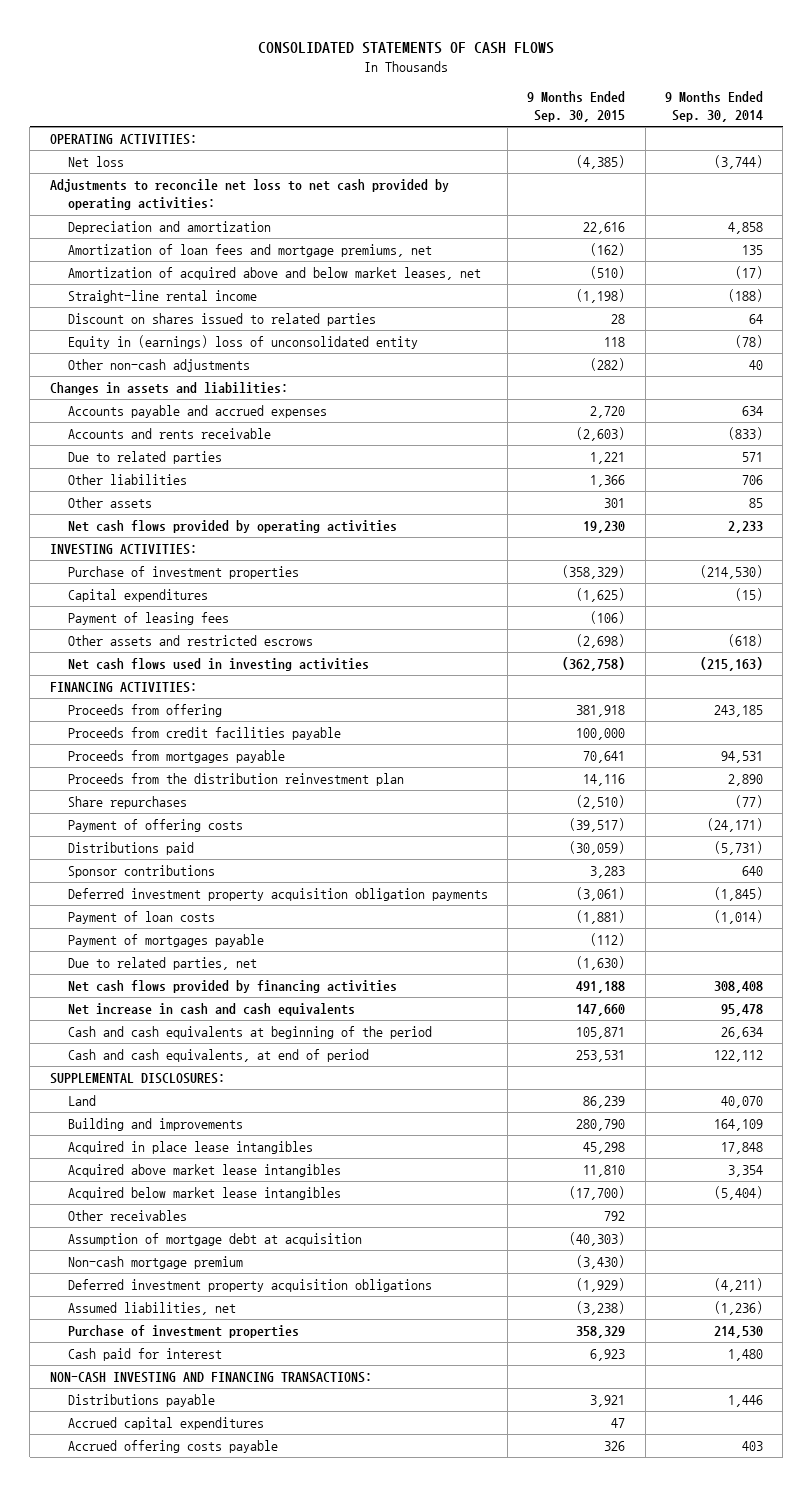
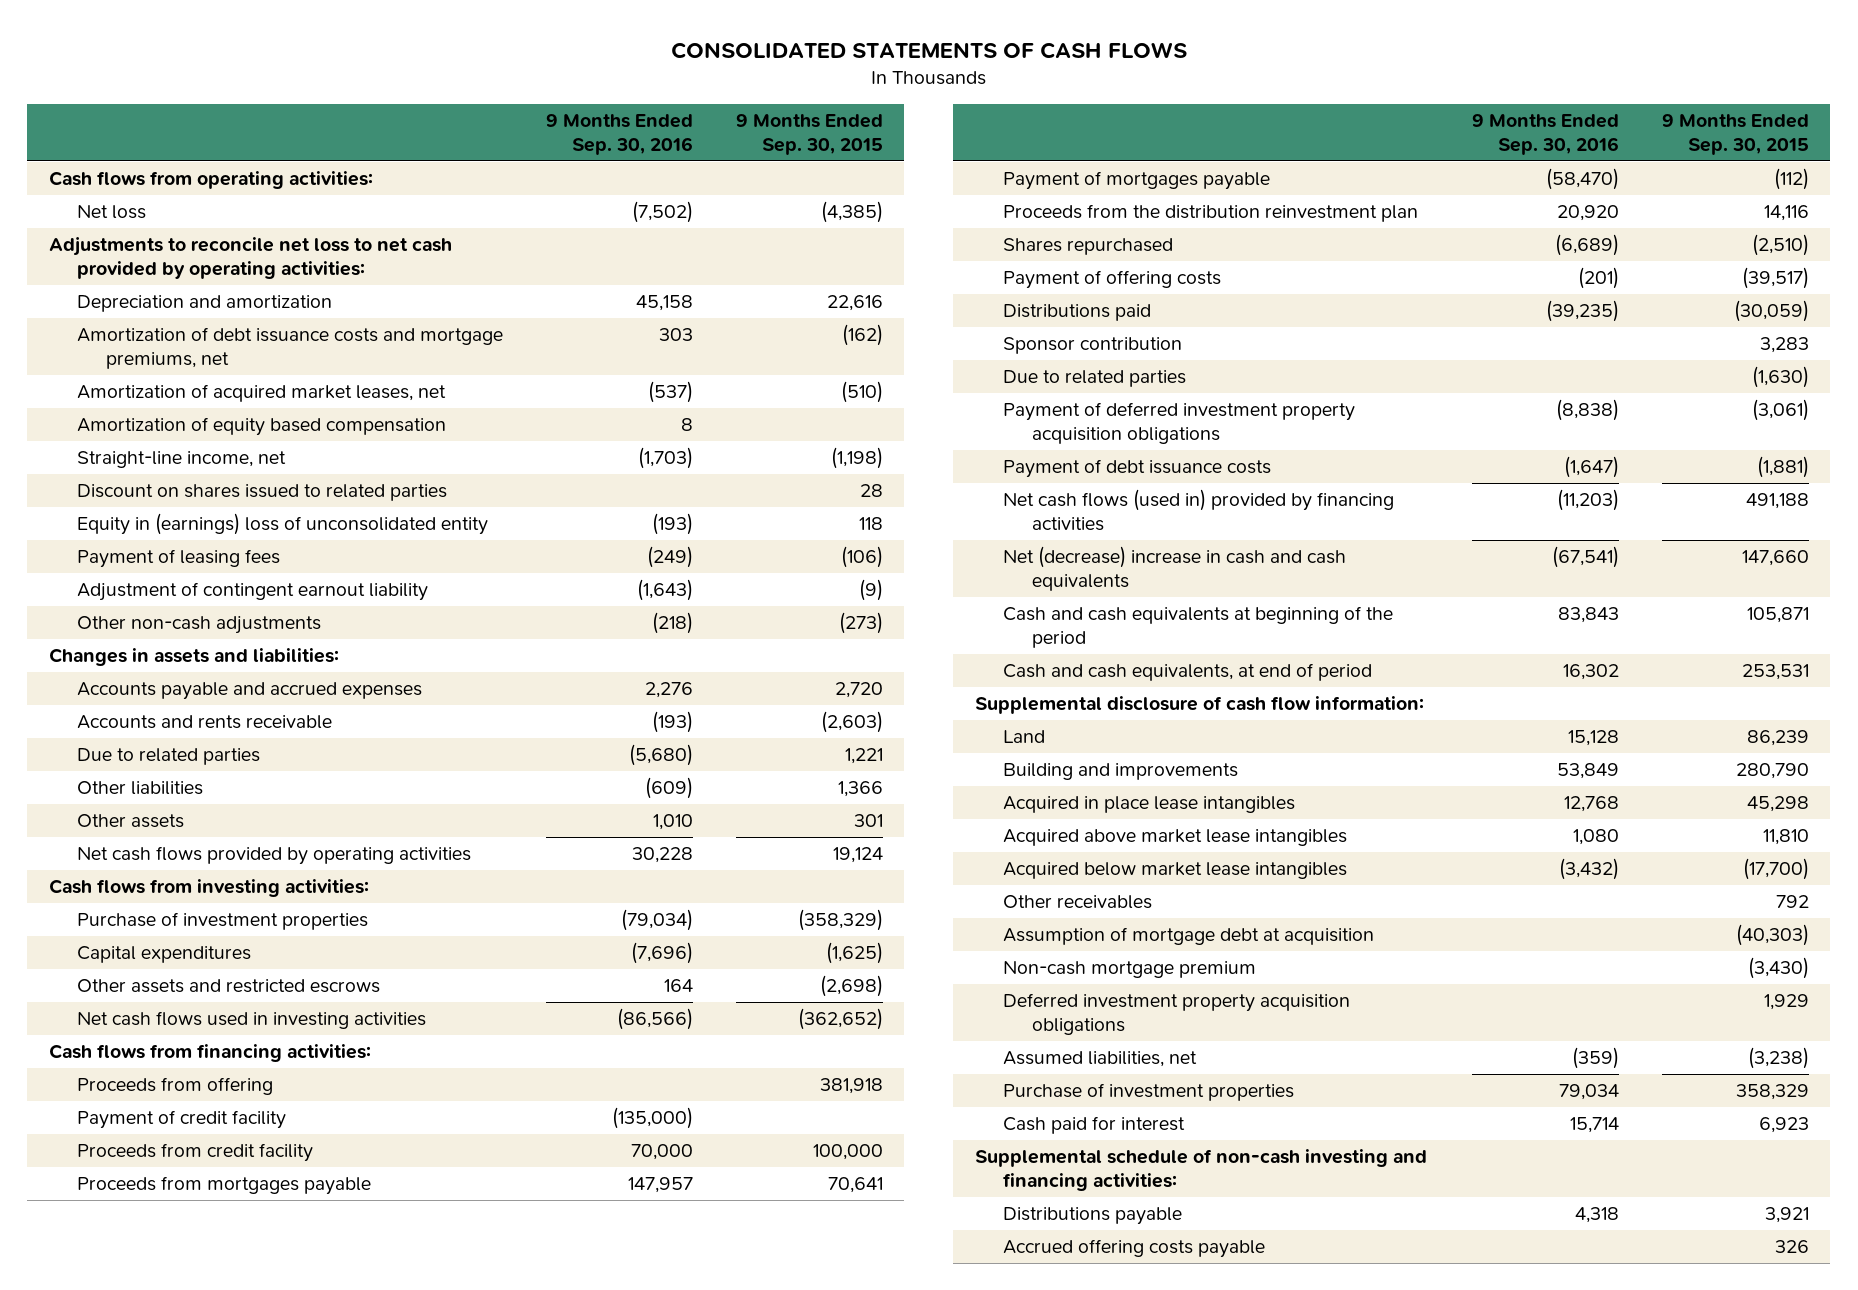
- | 9 Months Ended Sep. 30, 2015 | 9 Months Ended Sep. 30, 2014
+ | 9 Months Ended Sep. 30, 2016 | 9 Months Ended Sep. 30, 2015
- OPERATING ACTIVITIES:
+ Cash flows from operating activities:
- Amortization of loan fees and mortgage premiums, net | (162) | 135
- Amortization of acquired above and below market leases, net | (510) | (17)
- Straight-line rental income | (1,198) | (188)
+ Amortization of debt issuance costs and mortgage premiums, net | 303 | (162)
+ Amortization of acquired market leases, net | (537) | (510)
+ Amortization of equity based compensation | 8 |
+ Straight-line income, net | (1,703) | (1,198)
- Other non-cash adjustments | (282) | 40
moved up: Payment of leasing fees | (249) | (106)
+ Adjustment of contingent earnout liability | (1,643) | (9)
+ Other non-cash adjustments | (218) | (273)
- Net cash flows provided by operating activities | 19,230 | 2,233
- INVESTING ACTIVITIES:
+ Net cash flows provided by operating activities | 30,228 | 19,124
+ Cash flows from investing activities:
- Net cash flows used in investing activities | (362,758) | (215,163)
- FINANCING ACTIVITIES:
+ Net cash flows used in investing activities | (86,566) | (362,652)
+ Cash flows from financing activities:
- Proceeds from credit facilities payable | 100,000 |
+ Payment of credit facility | (135,000) |
+ Proceeds from credit facility | 70,000 | 100,000
moved up: Payment of mortgages payable | (58,470) | (112)
- Share repurchases | (2,510) | (77)
+ Shares repurchased | (6,689) | (2,510)
- Sponsor contributions | 3,283 | 640
- Deferred investment property acquisition obligation payments | (3,061) | (1,845)
- Payment of loan costs | (1,881) | (1,014)
- Due to related parties, net | (1,630) |
- Net cash flows provided by financing activities | 491,188 | 308,408
- Net increase in cash and cash equivalents | 147,660 | 95,478
+ Sponsor contribution | | 3,283
+ Due to related parties | | (1,630)
+ Payment of deferred investment property acquisition obligations | (8,838) | (3,061)
+ Payment of debt issuance costs | (1,647) | (1,881)
+ Net cash flows (used in) provided by financing activities | (11,203) | 491,188
+ Net (decrease) increase in cash and cash equivalents | (67,541) | 147,660
- SUPPLEMENTAL DISCLOSURES:
+ Supplemental disclosure of cash flow information:
- Deferred investment property acquisition obligations | (1,929) | (4,211)
+ Deferred investment property acquisition obligations | | 1,929
- NON-CASH INVESTING AND FINANCING TRANSACTIONS:
+ Supplemental schedule of non-cash investing and financing activities:
- Accrued capital expenditures | 47 |

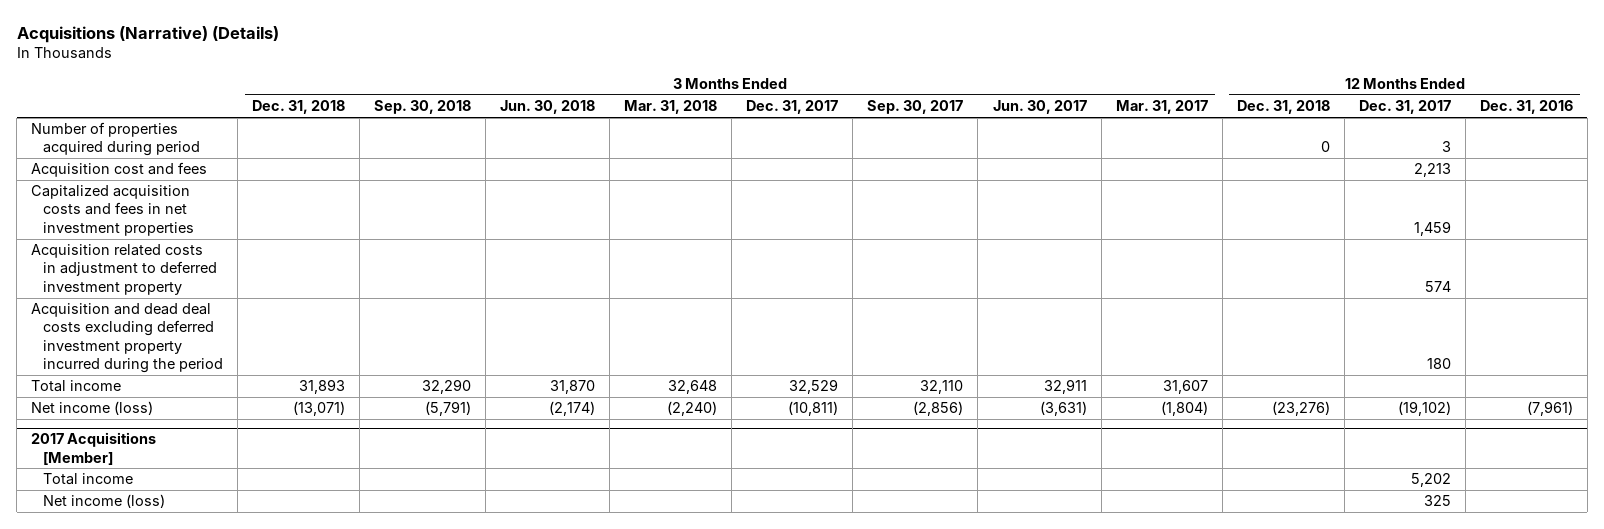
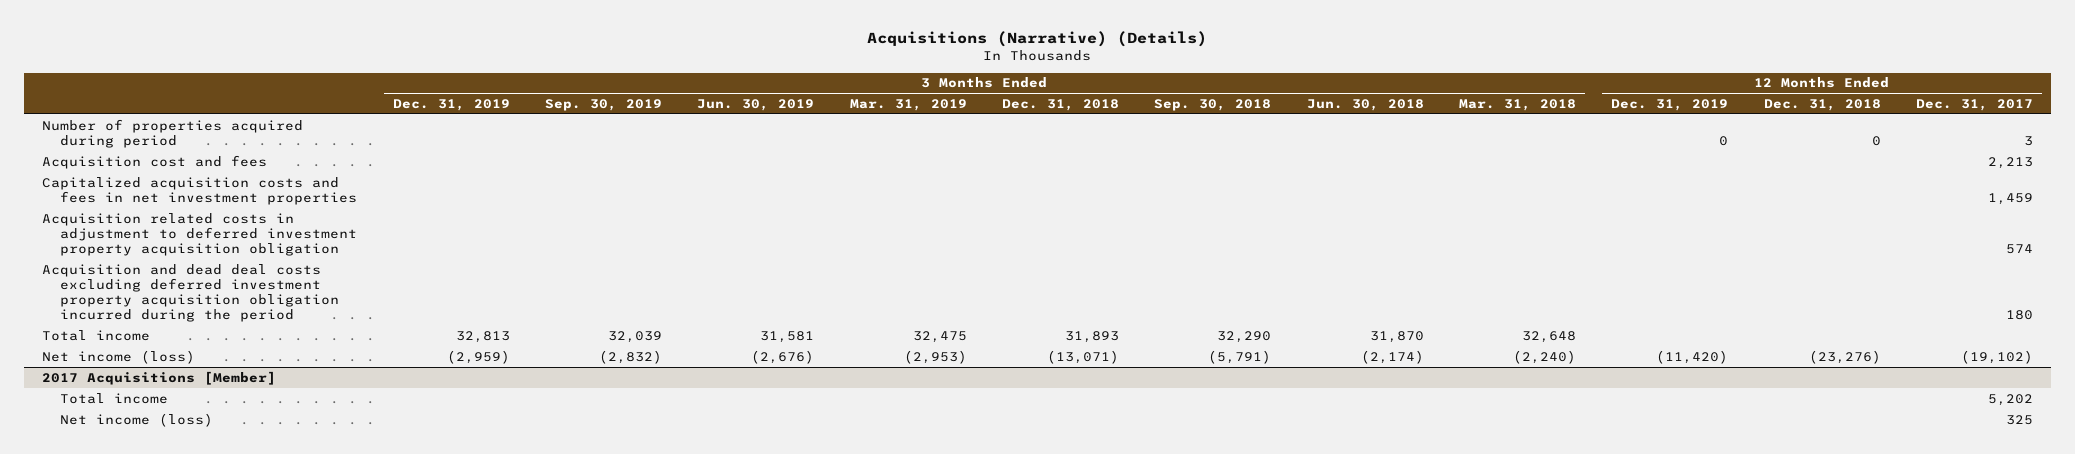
- | 3 Months Ended Dec. 31, 2018 | 3 Months Ended Sep. 30, 2018 | 3 Months Ended Jun. 30, 2018 | 3 Months Ended Mar. 31, 2018 | 3 Months Ended Dec. 31, 2017 | 3 Months Ended Sep. 30, 2017 | 3 Months Ended Jun. 30, 2017 | 3 Months Ended Mar. 31, 2017 | 12 Months Ended Dec. 31, 2018 | 12 Months Ended Dec. 31, 2017 | 12 Months Ended Dec. 31, 2016
+ | 3 Months Ended Dec. 31, 2019 | 3 Months Ended Sep. 30, 2019 | 3 Months Ended Jun. 30, 2019 | 3 Months Ended Mar. 31, 2019 | 3 Months Ended Dec. 31, 2018 | 3 Months Ended Sep. 30, 2018 | 3 Months Ended Jun. 30, 2018 | 3 Months Ended Mar. 31, 2018 | 12 Months Ended Dec. 31, 2019 | 12 Months Ended Dec. 31, 2018 | 12 Months Ended Dec. 31, 2017
- Acquisition related costs in adjustment to deferred investment property | | | | | | | | | | 574 |
- Acquisition and dead deal costs excluding deferred investment property incurred during the period | | | | | | | | | | 180 |
+ Acquisition related costs in adjustment to deferred investment property acquisition obligation | | | | | | | | | | | 574
+ Acquisition and dead deal costs excluding deferred investment property acquisition obligation incurred during the period | | | | | | | | | | | 180

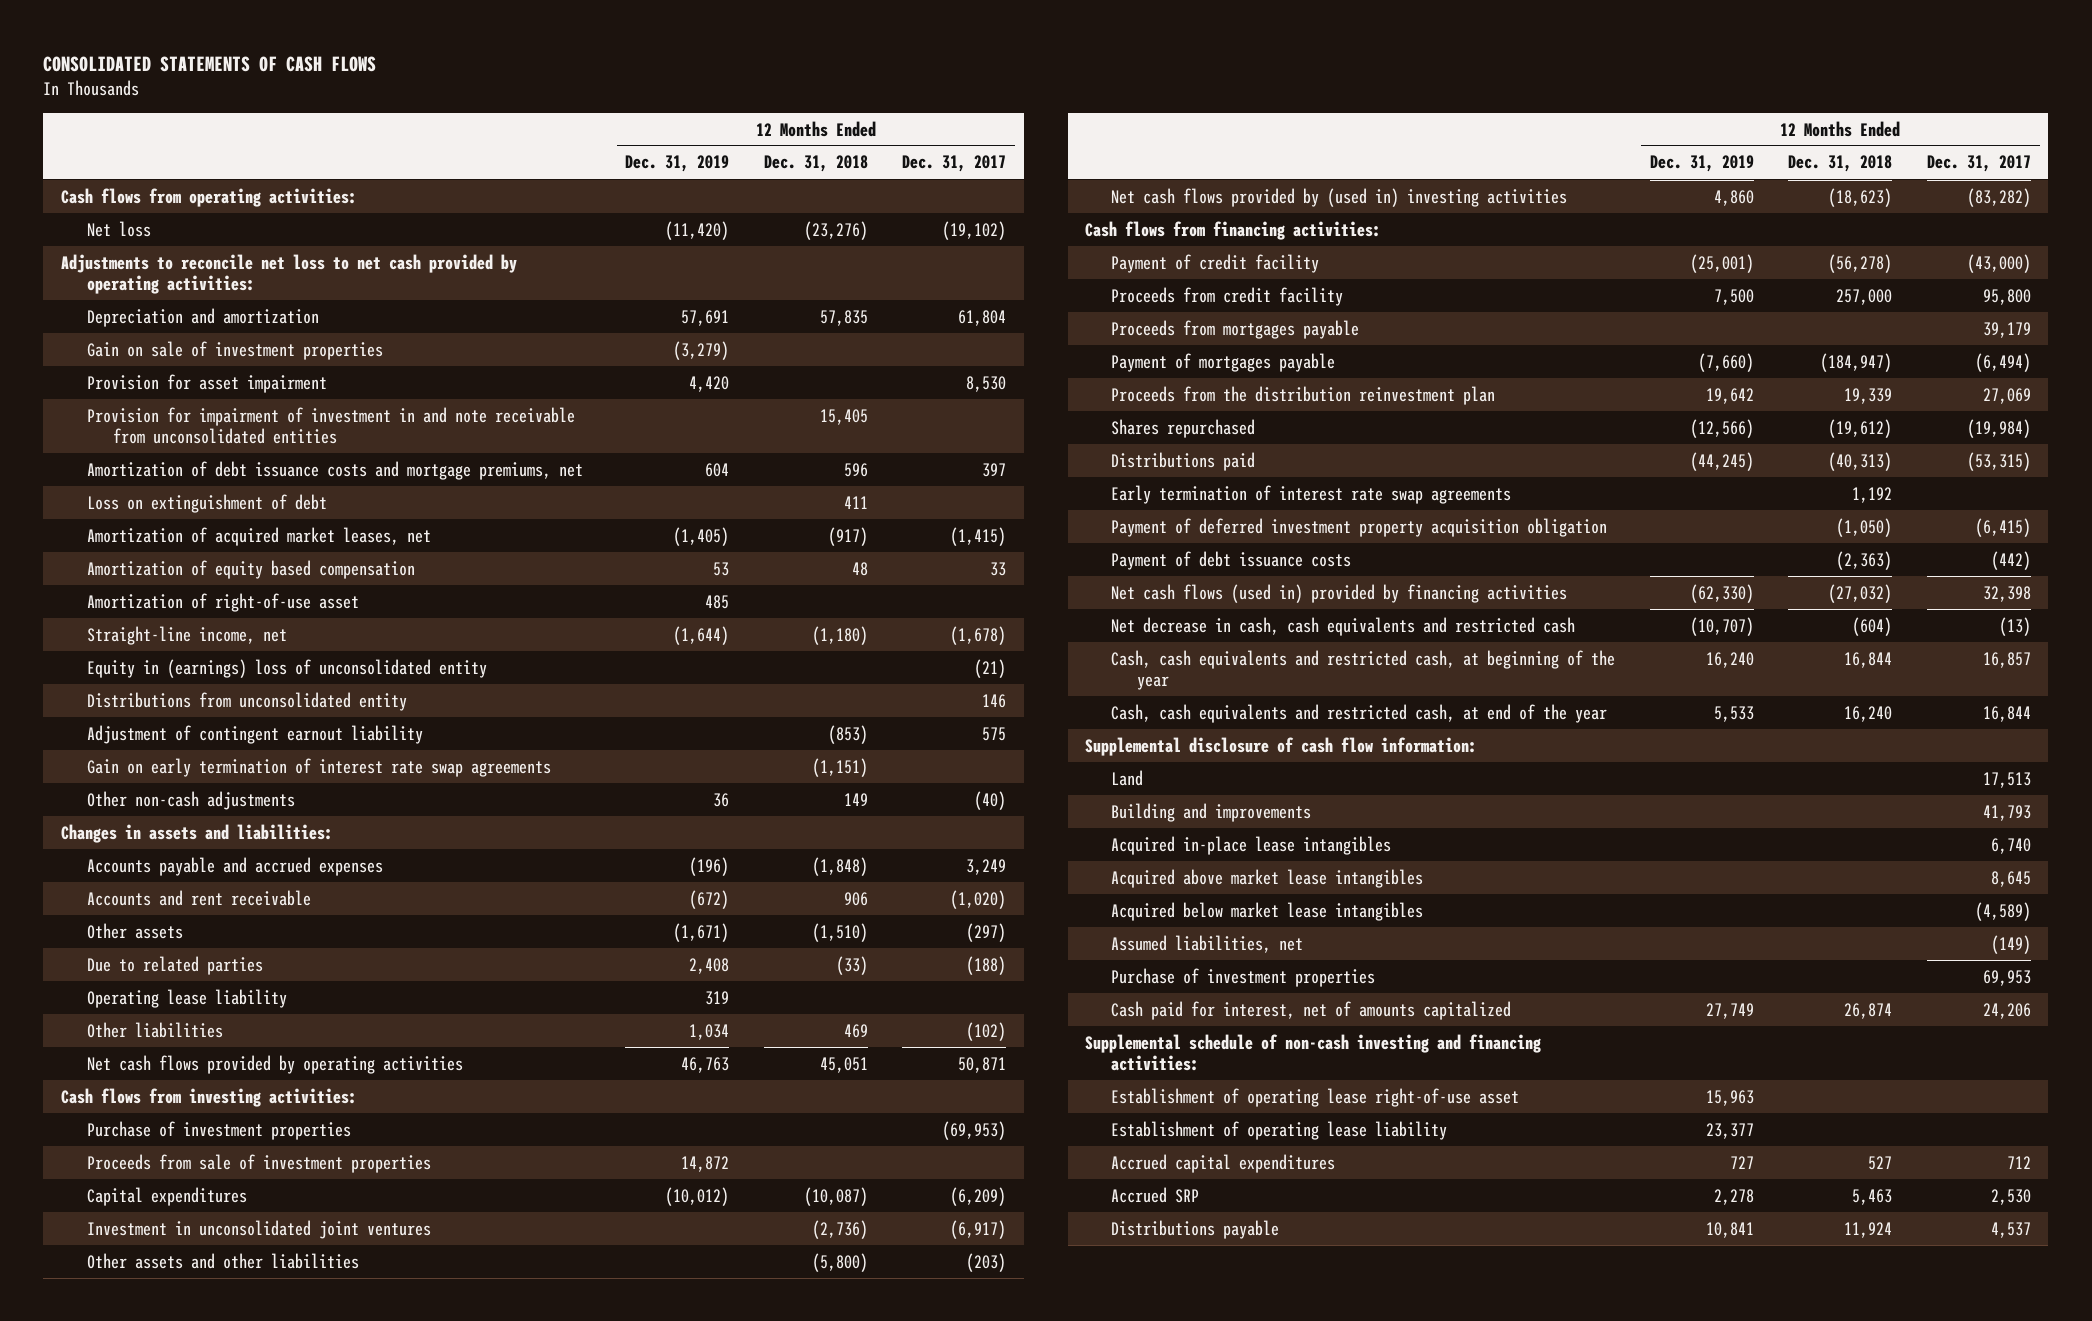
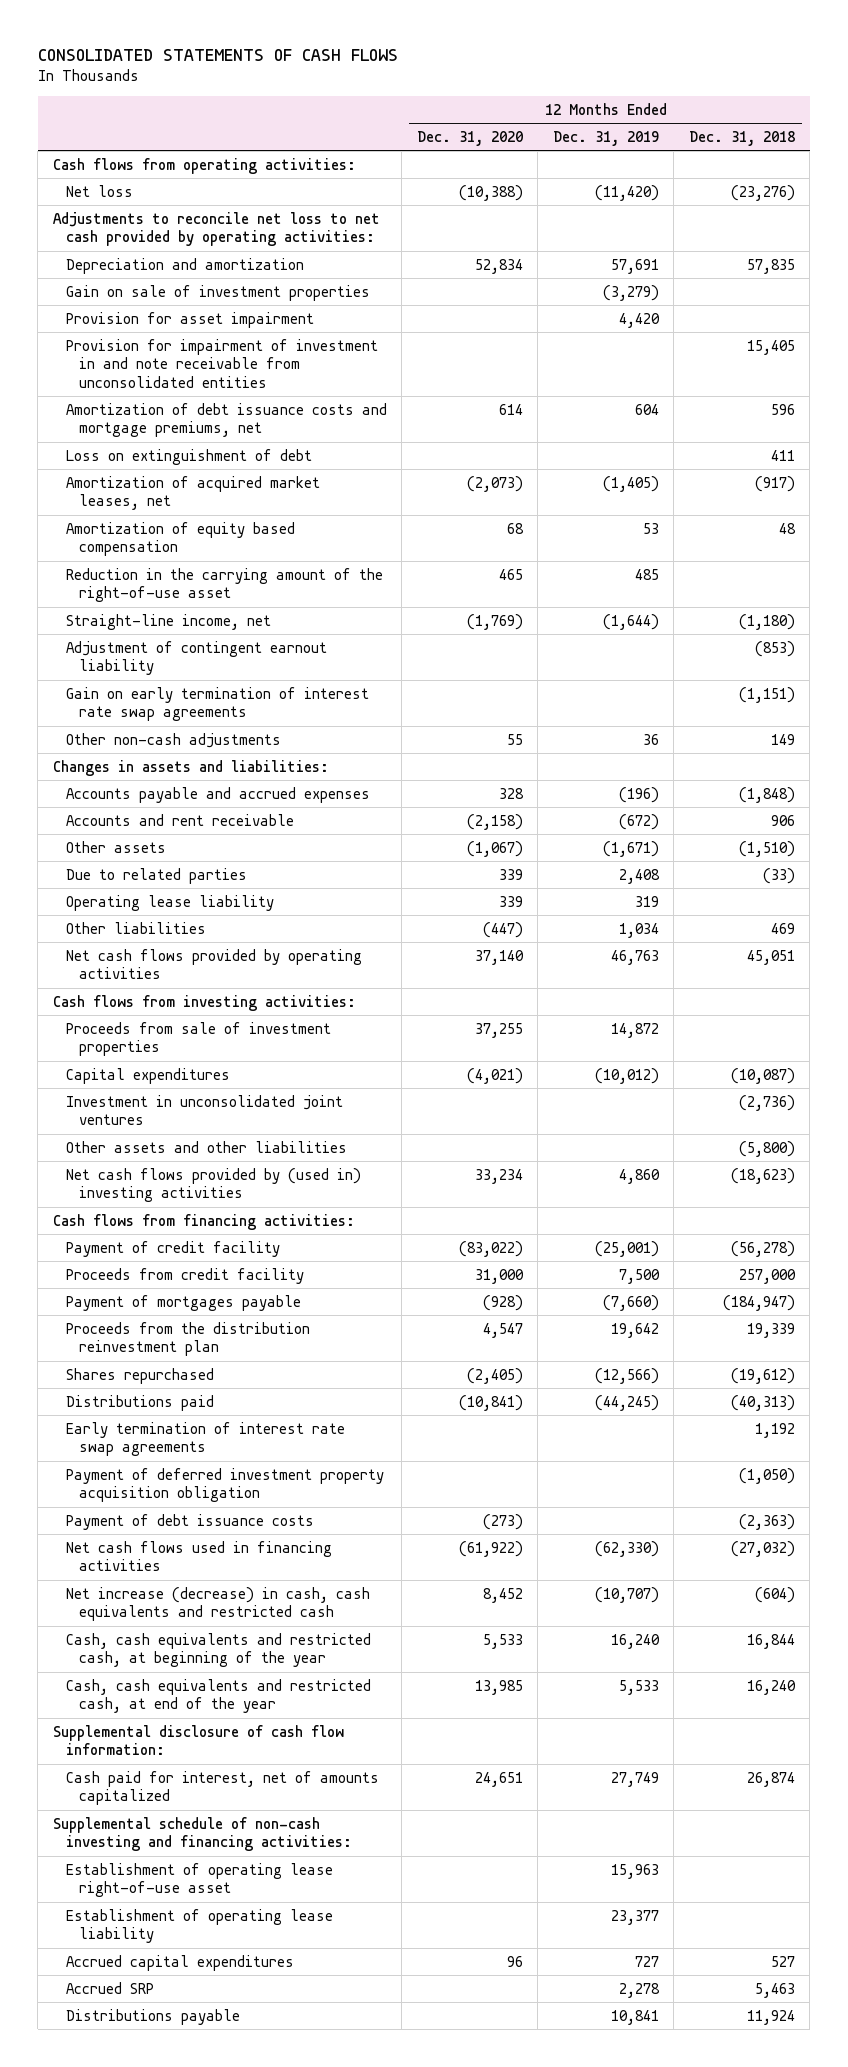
- | 12 Months Ended Dec. 31, 2019 | 12 Months Ended Dec. 31, 2018 | 12 Months Ended Dec. 31, 2017
+ | 12 Months Ended Dec. 31, 2020 | 12 Months Ended Dec. 31, 2019 | 12 Months Ended Dec. 31, 2018
- Amortization of right-of-use asset | 485 | |
+ Reduction in the carrying amount of the right-of-use asset | 465 | 485 |
- Equity in (earnings) loss of unconsolidated entity | | | (21)
- Distributions from unconsolidated entity | | | 146
- Purchase of investment properties | | | (69,953)
- Proceeds from mortgages payable | | | 39,179
- Net cash flows (used in) provided by financing activities | (62,330) | (27,032) | 32,398
- Net decrease in cash, cash equivalents and restricted cash | (10,707) | (604) | (13)
+ Net cash flows used in financing activities | (61,922) | (62,330) | (27,032)
+ Net increase (decrease) in cash, cash equivalents and restricted cash | 8,452 | (10,707) | (604)
- Land | | | 17,513
- Building and improvements | | | 41,793
- Acquired in-place lease intangibles | | | 6,740
- Acquired above market lease intangibles | | | 8,645
- Acquired below market lease intangibles | | | (4,589)
- Assumed liabilities, net | | | (149)
- Purchase of investment properties | | | 69,953

